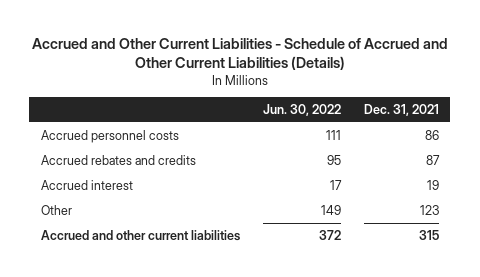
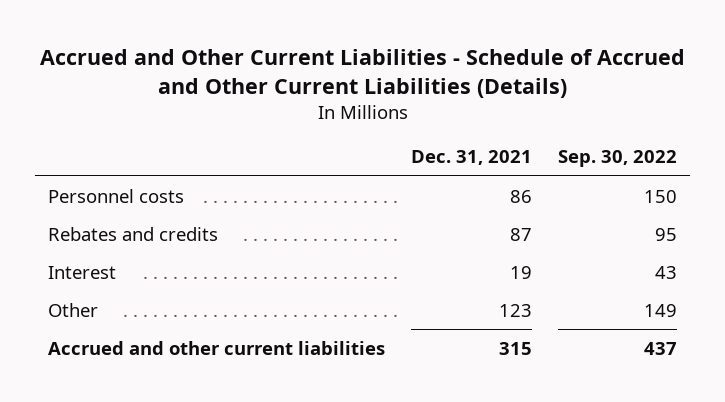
- | Jun. 30, 2022 | Dec. 31, 2021
+ | Dec. 31, 2021 | Sep. 30, 2022
- Accrued personnel costs | 111 | 86
- Accrued rebates and credits | 95 | 87
- Accrued interest | 17 | 19
+ Personnel costs | 86 | 150
+ Rebates and credits | 87 | 95
+ Interest | 19 | 43

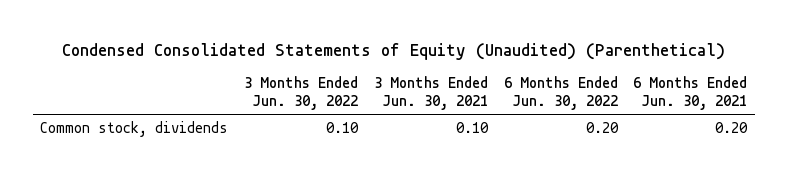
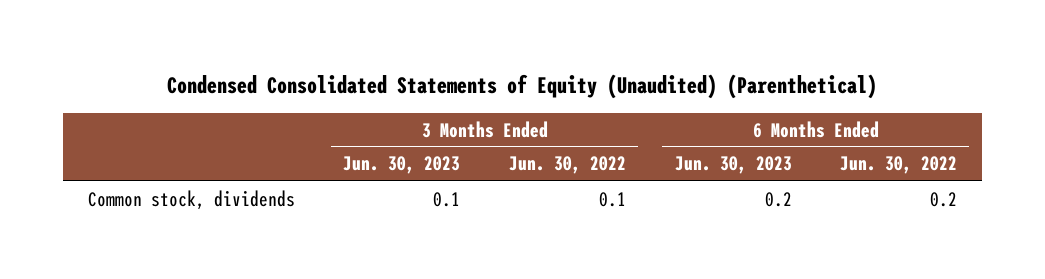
- | 3 Months Ended Jun. 30, 2022 | 3 Months Ended Jun. 30, 2021 | 6 Months Ended Jun. 30, 2022 | 6 Months Ended Jun. 30, 2021
+ | 3 Months Ended Jun. 30, 2023 | 3 Months Ended Jun. 30, 2022 | 6 Months Ended Jun. 30, 2023 | 6 Months Ended Jun. 30, 2022
- Common stock, dividends | 0.10 | 0.10 | 0.20 | 0.20
+ Common stock, dividends | 0.1 | 0.1 | 0.2 | 0.2

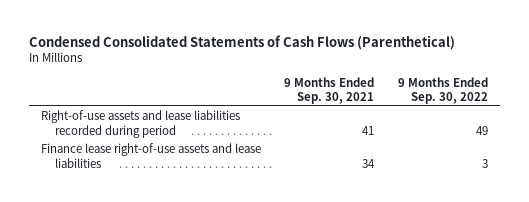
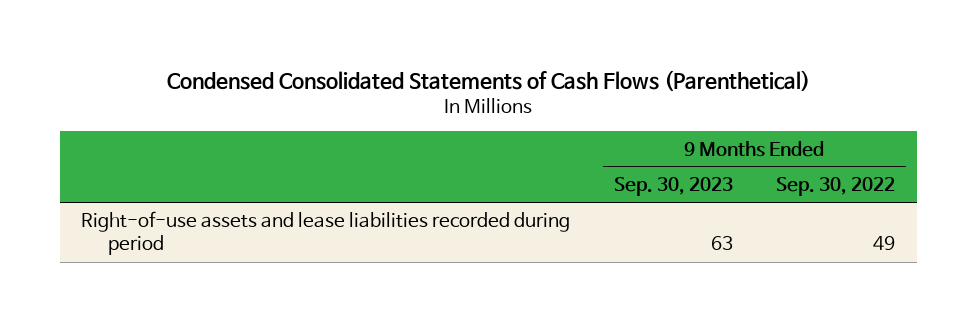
- | 9 Months Ended Sep. 30, 2021 | 9 Months Ended Sep. 30, 2022
+ | 9 Months Ended Sep. 30, 2023 | 9 Months Ended Sep. 30, 2022
- Finance lease right-of-use assets and lease liabilities | 34 | 3

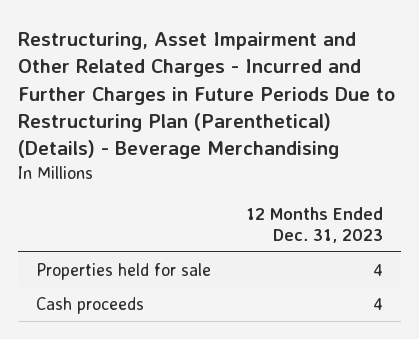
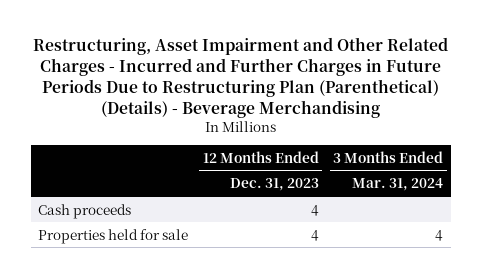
- | 12 Months Ended Dec. 31, 2023
+ | 12 Months Ended Dec. 31, 2023 | 3 Months Ended Mar. 31, 2024
moved down: Properties held for sale | 4 | 4

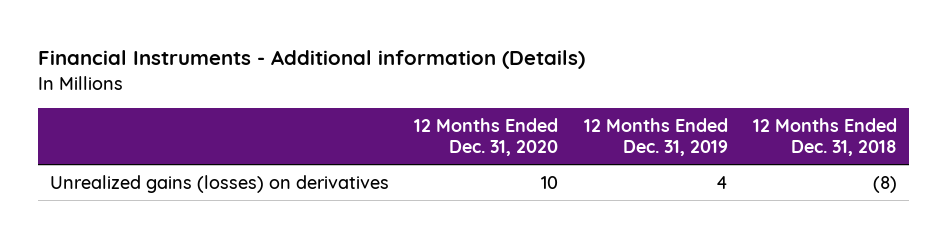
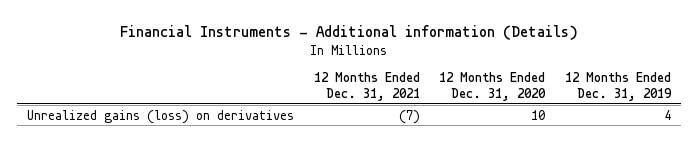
- | 12 Months Ended Dec. 31, 2020 | 12 Months Ended Dec. 31, 2019 | 12 Months Ended Dec. 31, 2018
+ | 12 Months Ended Dec. 31, 2021 | 12 Months Ended Dec. 31, 2020 | 12 Months Ended Dec. 31, 2019
- Unrealized gains (losses) on derivatives | 10 | 4 | (8)
+ Unrealized gains (loss) on derivatives | (7) | 10 | 4

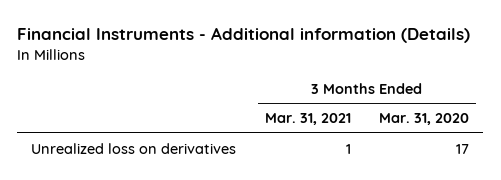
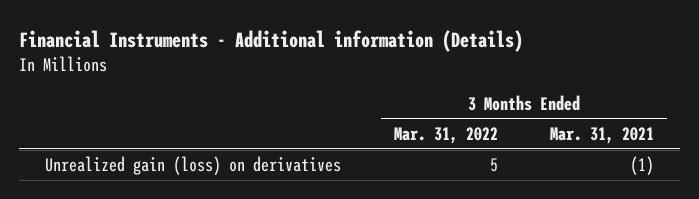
- | 3 Months Ended Mar. 31, 2021 | 3 Months Ended Mar. 31, 2020
+ | 3 Months Ended Mar. 31, 2022 | 3 Months Ended Mar. 31, 2021
- Unrealized loss on derivatives | 1 | 17
+ Unrealized gain (loss) on derivatives | 5 | (1)

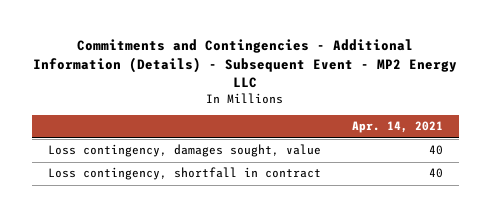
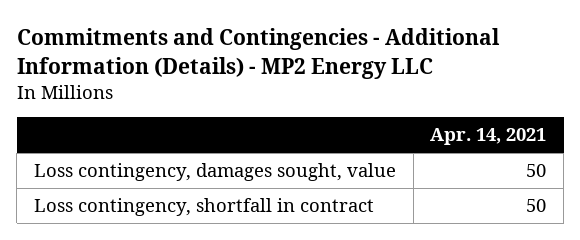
- Commitments and Contingencies - Additional Information (Details) - Subsequent Event - MP2 Energy LLC
+ Commitments and Contingencies - Additional Information (Details) - MP2 Energy LLC
- Loss contingency, damages sought, value | 40
- Loss contingency, shortfall in contract | 40
+ Loss contingency, damages sought, value | 50
+ Loss contingency, shortfall in contract | 50

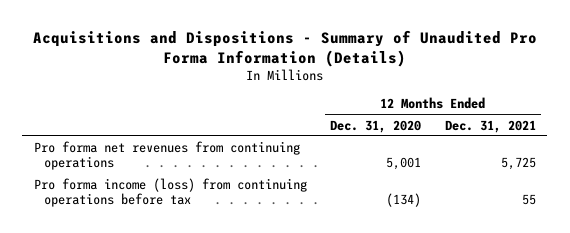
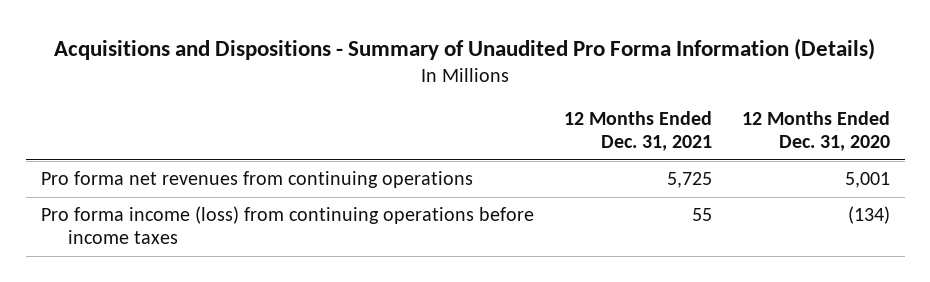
- | 12 Months Ended Dec. 31, 2020 | 12 Months Ended Dec. 31, 2021
+ | 12 Months Ended Dec. 31, 2021 | 12 Months Ended Dec. 31, 2020
- Pro forma income (loss) from continuing operations before tax | (134) | 55
+ Pro forma income (loss) from continuing operations before income taxes | 55 | (134)

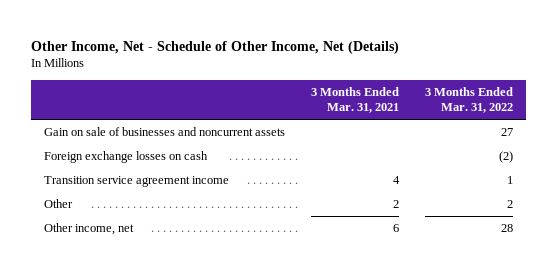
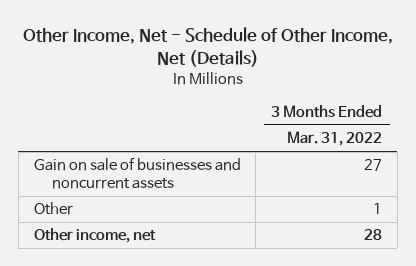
- | 3 Months Ended Mar. 31, 2021 | 3 Months Ended Mar. 31, 2022
+ | 3 Months Ended Mar. 31, 2022
- Foreign exchange losses on cash | | (2)
- Transition service agreement income | 4 | 1
- Other | 2 | 2
+ Other | 1

